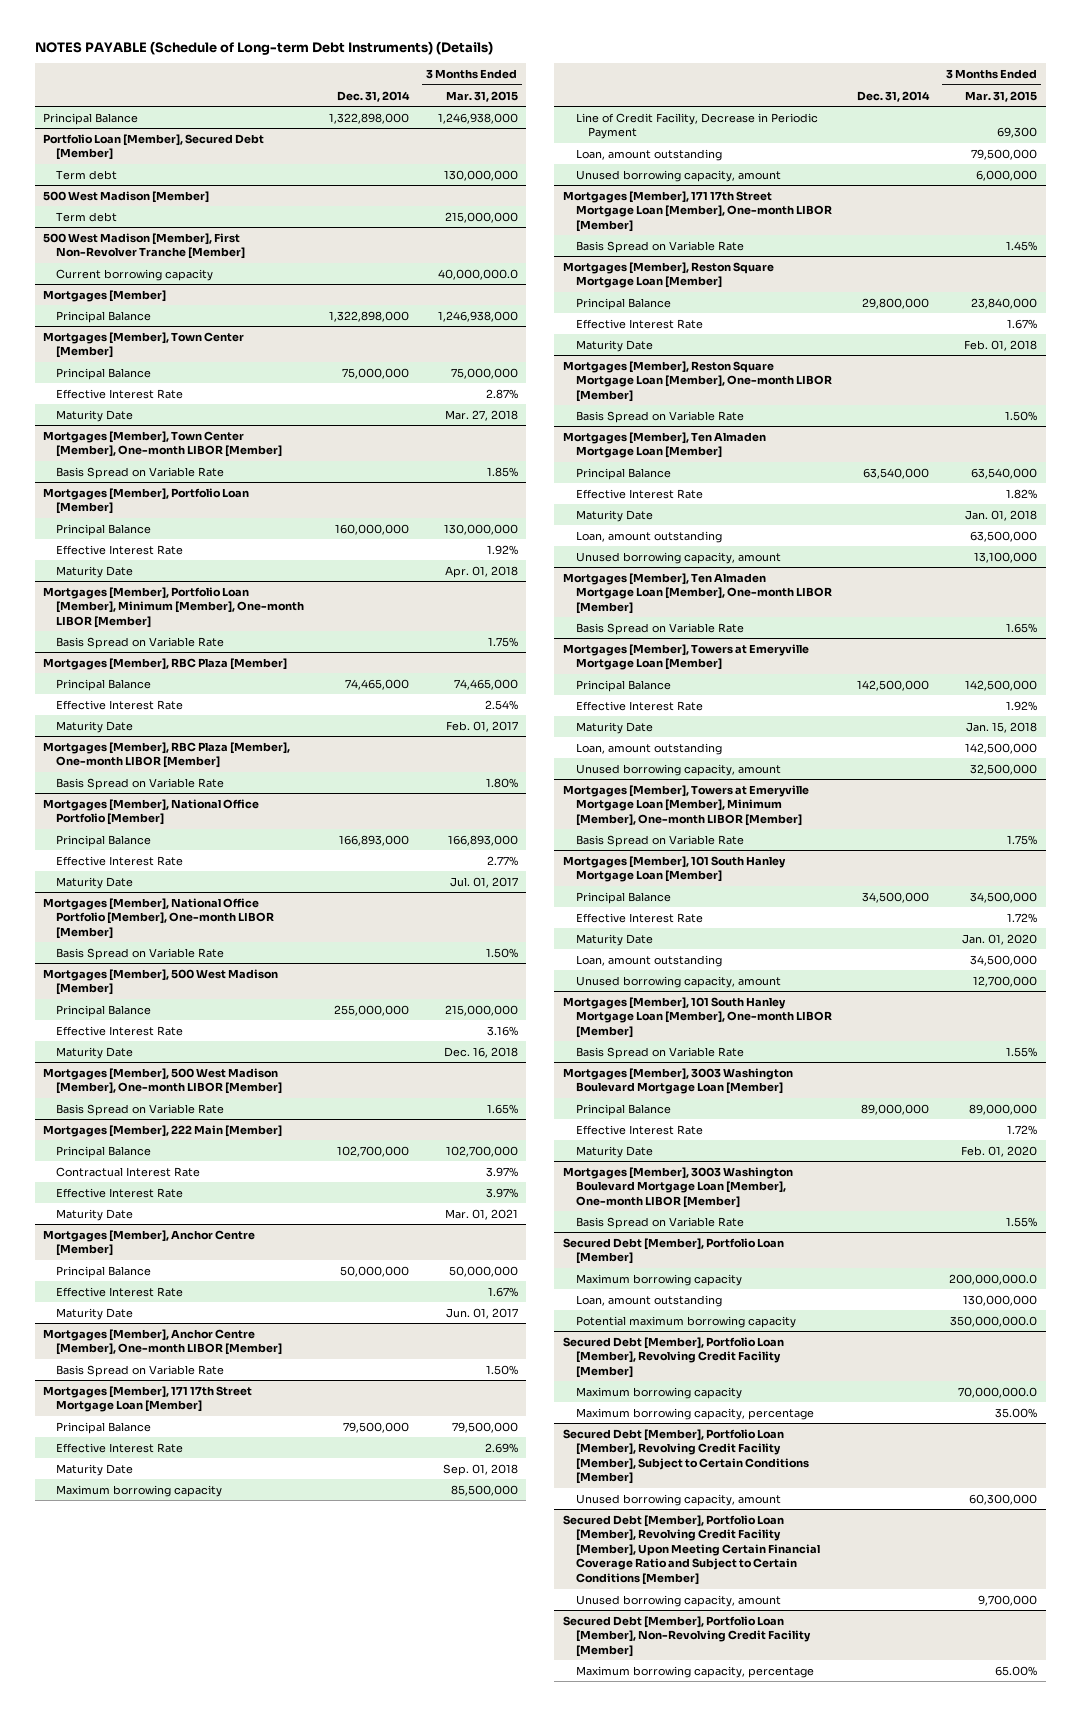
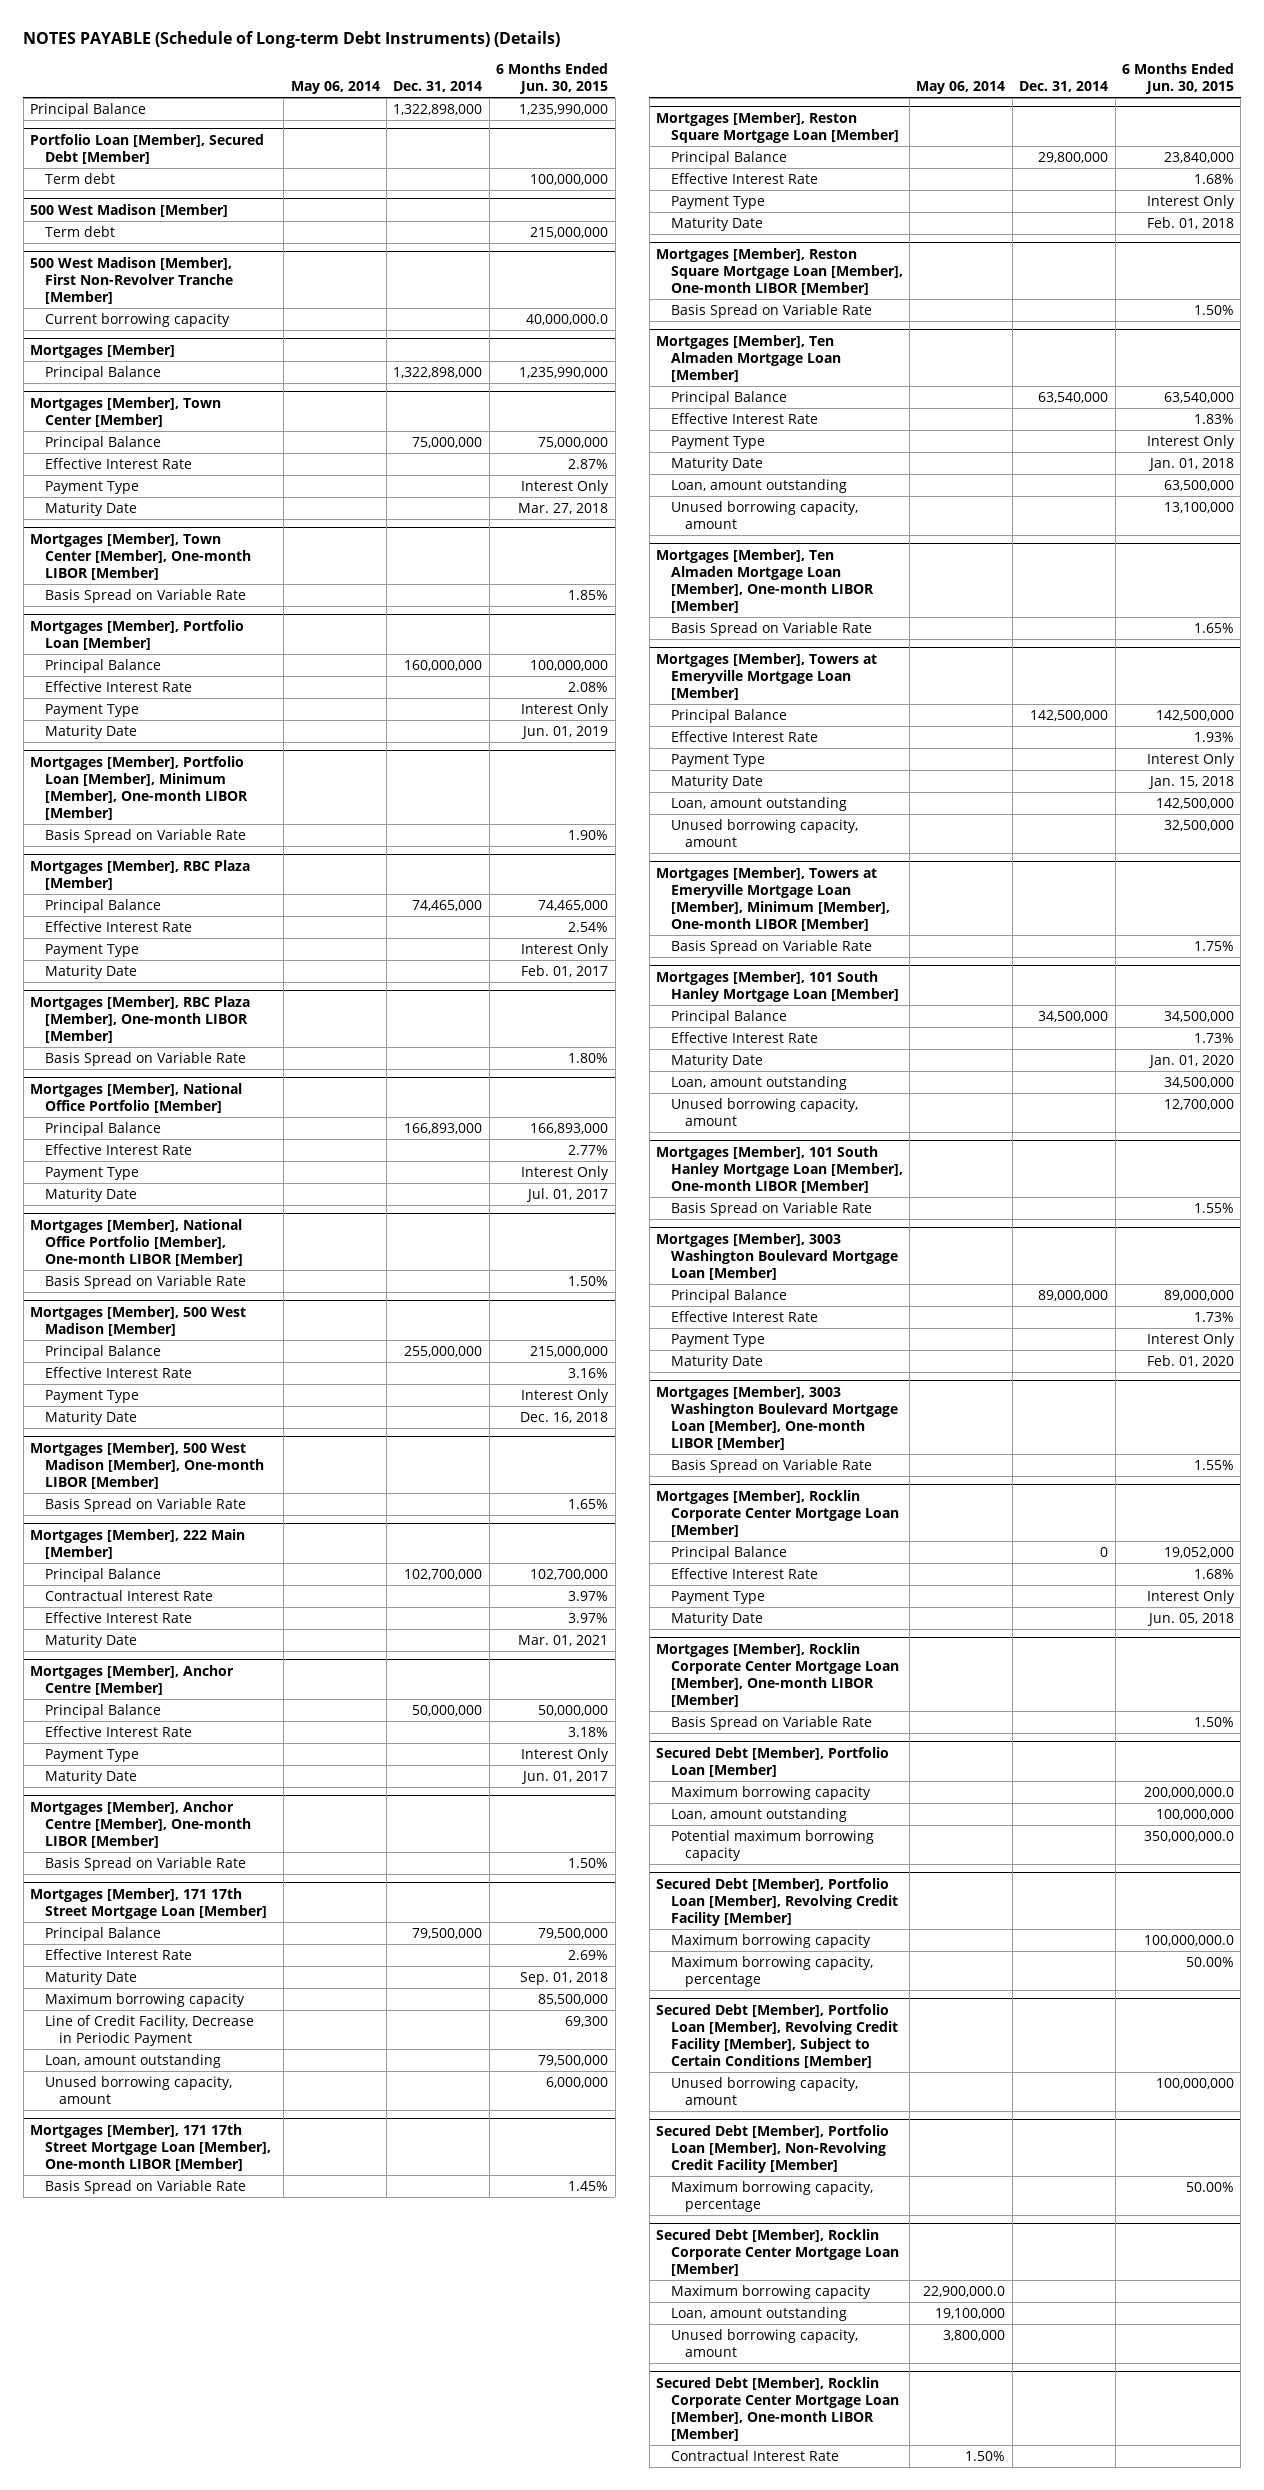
- | Dec. 31, 2014 | 3 Months Ended Mar. 31, 2015
+ | May 06, 2014 | Dec. 31, 2014 | 6 Months Ended Jun. 30, 2015
@ Mortgages [Member], Town Center [Member]
+ Payment Type | | | Interest Only
@ Mortgages [Member], Portfolio Loan [Member]
+ Payment Type | | | Interest Only
@ Mortgages [Member], RBC Plaza [Member]
+ Payment Type | | | Interest Only
@ Mortgages [Member], National Office Portfolio [Member]
+ Payment Type | | | Interest Only
@ Mortgages [Member], 500 West Madison [Member]
+ Payment Type | | | Interest Only
@ Mortgages [Member], Anchor Centre [Member]
+ Payment Type | | | Interest Only
@ Mortgages [Member], Reston Square Mortgage Loan [Member]
+ Payment Type | | | Interest Only
@ Mortgages [Member], Ten Almaden Mortgage Loan [Member]
+ Payment Type | | | Interest Only
@ Mortgages [Member], Towers at Emeryville Mortgage Loan [Member]
+ Payment Type | | | Interest Only
@ Mortgages [Member], 3003 Washington Boulevard Mortgage Loan [Member]
+ Payment Type | | | Interest Only
+ Mortgages [Member], Rocklin Corporate Center Mortgage Loan [Member]
+ Principal Balance | | 0 | 19,052,000
+ Effective Interest Rate | | | 1.68%
+ Payment Type | | | Interest Only
+ Maturity Date | | | Jun. 05, 2018
+ Mortgages [Member], Rocklin Corporate Center Mortgage Loan [Member], One-month LIBOR [Member]
+ Basis Spread on Variable Rate | | | 1.50%
- Secured Debt [Member], Portfolio Loan [Member], Revolving Credit Facility [Member], Upon Meeting Certain Financial Coverage Ratio and Subject to Certain Conditions [Member]
- Unused borrowing capacity, amount | | 9,700,000
+ Secured Debt [Member], Rocklin Corporate Center Mortgage Loan [Member]
+ Maximum borrowing capacity | 22,900,000.0 | |
+ Loan, amount outstanding | 19,100,000 | |
+ Unused borrowing capacity, amount | 3,800,000 | |
+ Secured Debt [Member], Rocklin Corporate Center Mortgage Loan [Member], One-month LIBOR [Member]
+ Contractual Interest Rate | 1.50% | |

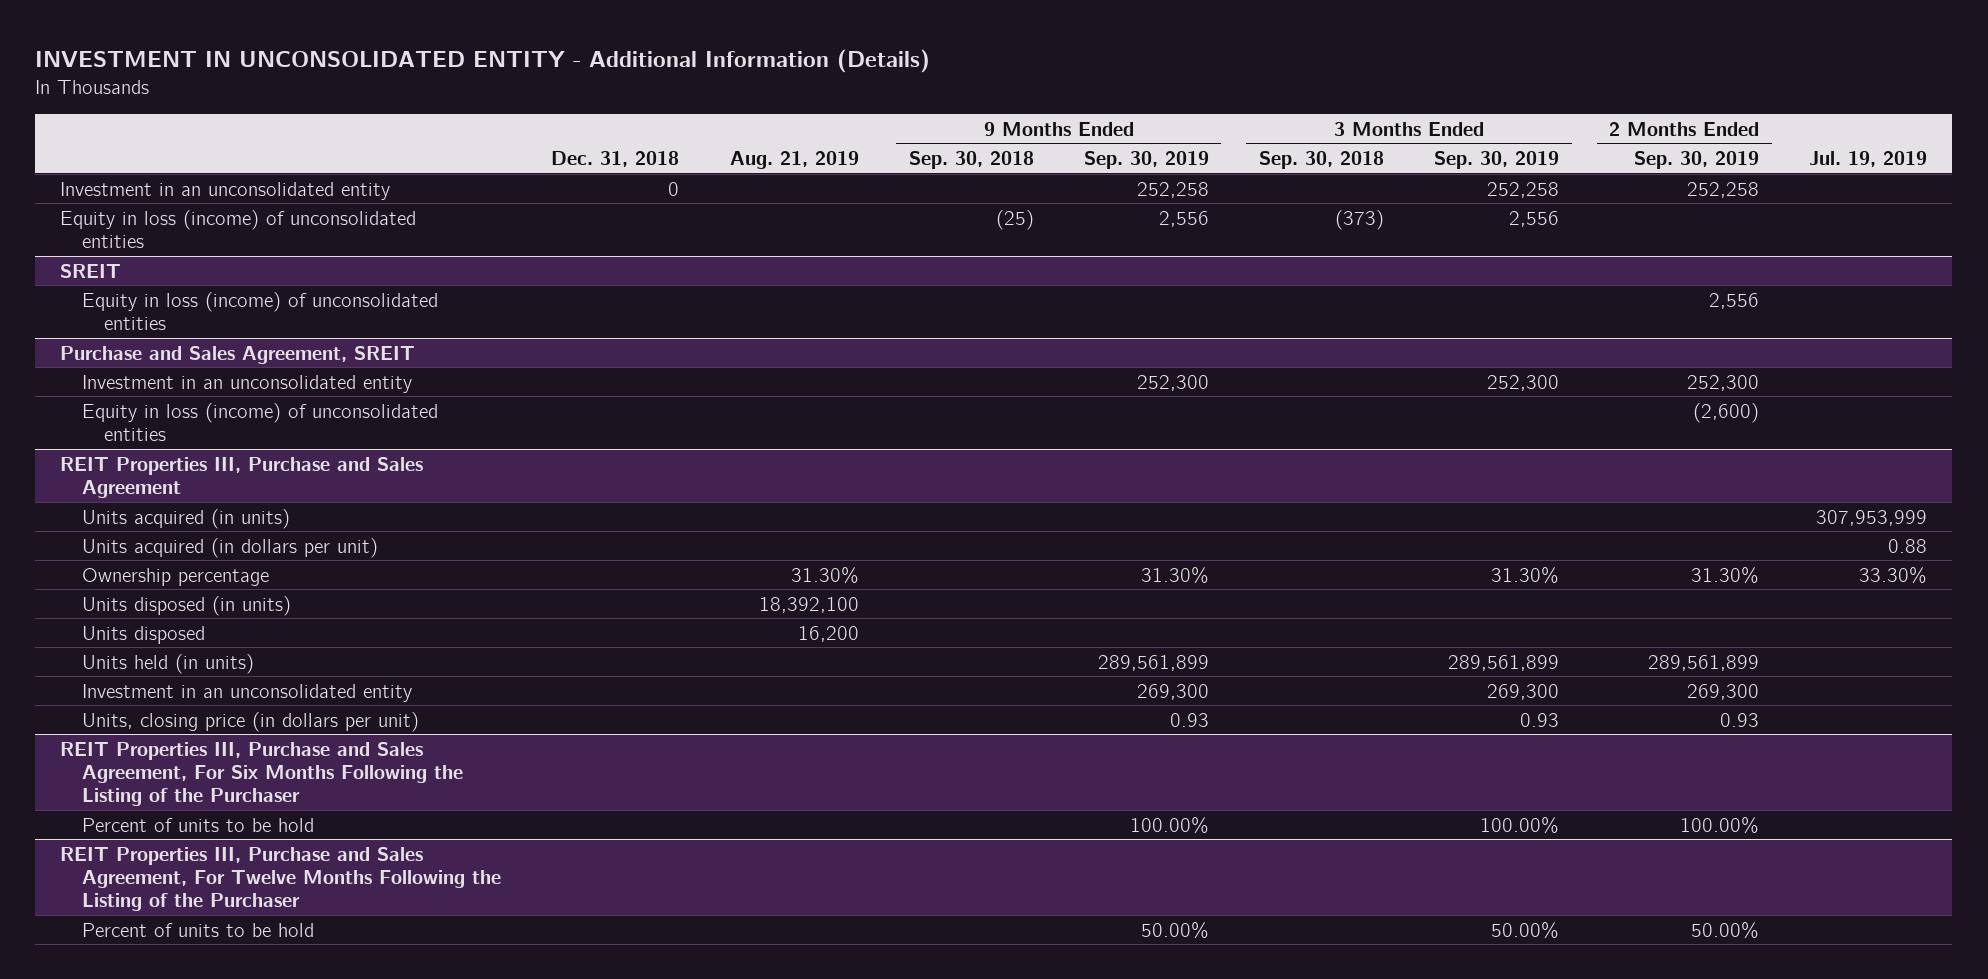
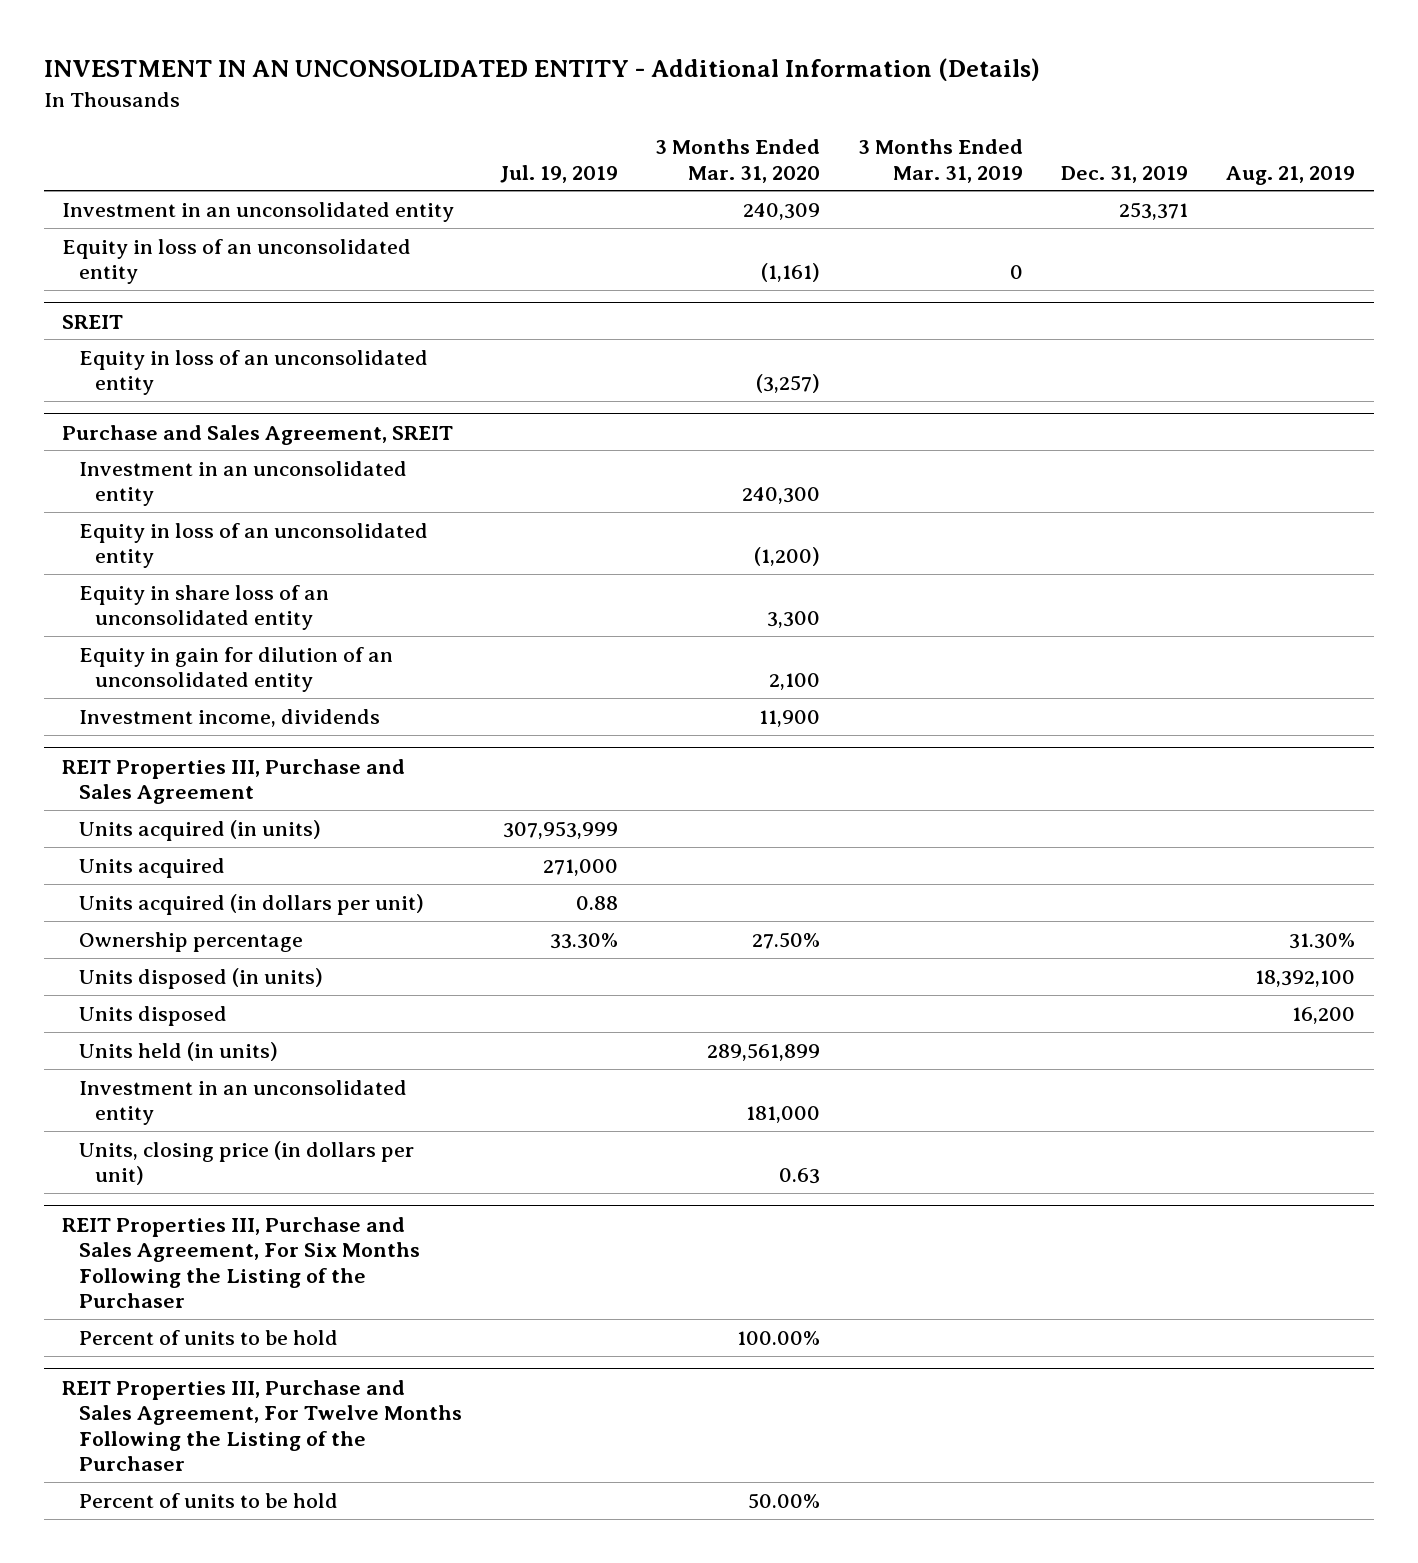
- INVESTMENT IN UNCONSOLIDATED ENTITY - Additional Information (Details)
+ INVESTMENT IN AN UNCONSOLIDATED ENTITY - Additional Information (Details)
- | Dec. 31, 2018 | Aug. 21, 2019 | 9 Months Ended Sep. 30, 2018 | 9 Months Ended Sep. 30, 2019 | 3 Months Ended Sep. 30, 2018 | 3 Months Ended Sep. 30, 2019 | 2 Months Ended Sep. 30, 2019 | Jul. 19, 2019
+ | Jul. 19, 2019 | 3 Months Ended Mar. 31, 2020 | 3 Months Ended Mar. 31, 2019 | Dec. 31, 2019 | Aug. 21, 2019
- Equity in loss (income) of unconsolidated entities | | | (25) | 2,556 | (373) | 2,556 | |
+ Equity in loss of an unconsolidated entity | | (1,161) | 0 | |
@ SREIT
- Equity in loss (income) of unconsolidated entities | | | | | | | 2,556 |
+ Equity in loss of an unconsolidated entity | | (3,257) | | |
@ Purchase and Sales Agreement, SREIT
- Equity in loss (income) of unconsolidated entities | | | | | | | (2,600) |
+ Equity in loss of an unconsolidated entity | | (1,200) | | |
+ Equity in share loss of an unconsolidated entity | | 3,300 | | |
+ Equity in gain for dilution of an unconsolidated entity | | 2,100 | | |
+ Investment income, dividends | | 11,900 | | |
@ REIT Properties III, Purchase and Sales Agreement
+ Units acquired | 271,000 | | | |

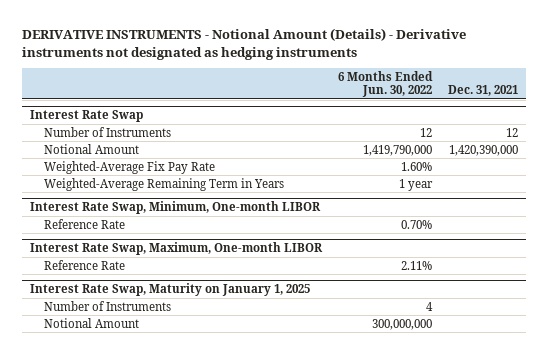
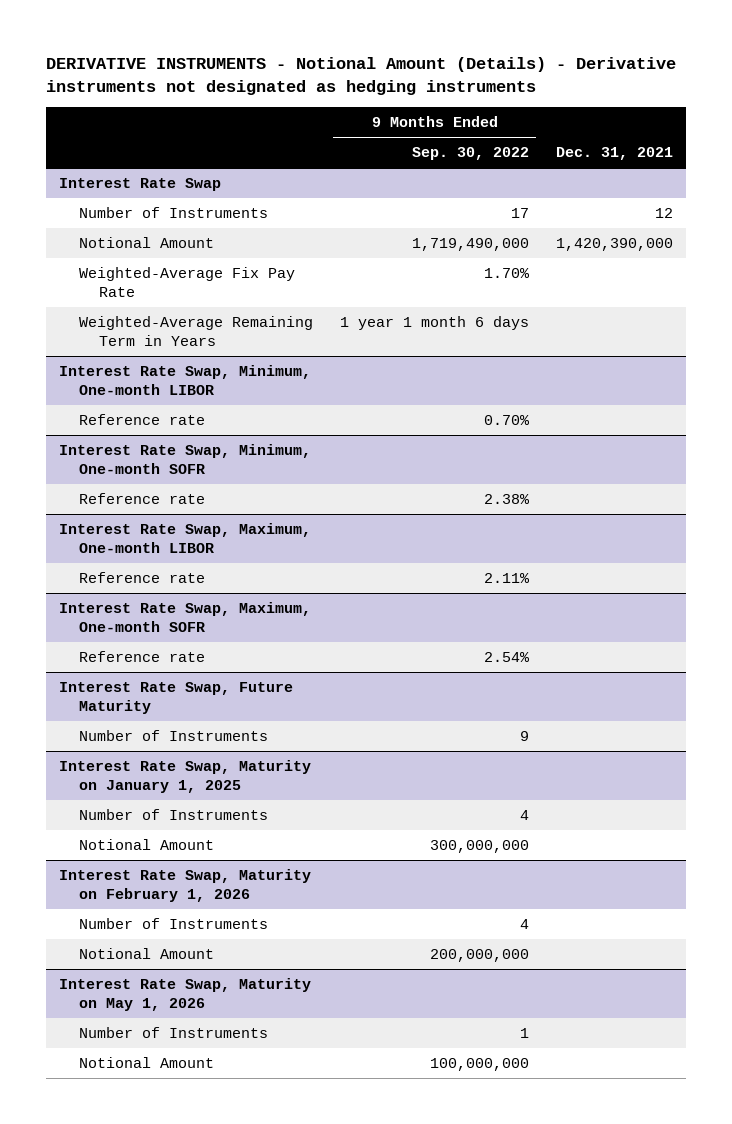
- | 6 Months Ended Jun. 30, 2022 | Dec. 31, 2021
+ | 9 Months Ended Sep. 30, 2022 | Dec. 31, 2021
@ Interest Rate Swap, Minimum, One-month LIBOR
- Reference Rate | 0.70% |
+ Reference rate | 0.70% |
+ Interest Rate Swap, Minimum, One-month SOFR
+ Reference rate | 2.38% |
@ Interest Rate Swap, Maximum, One-month LIBOR
- Reference Rate | 2.11% |
+ Reference rate | 2.11% |
+ Interest Rate Swap, Maximum, One-month SOFR
+ Reference rate | 2.54% |
+ Interest Rate Swap, Future Maturity
+ Number of Instruments | 9 |
+ Interest Rate Swap, Maturity on February 1, 2026
+ Number of Instruments | 4 |
+ Notional Amount | 200,000,000 |
+ Interest Rate Swap, Maturity on May 1, 2026
+ Number of Instruments | 1 |
+ Notional Amount | 100,000,000 |

